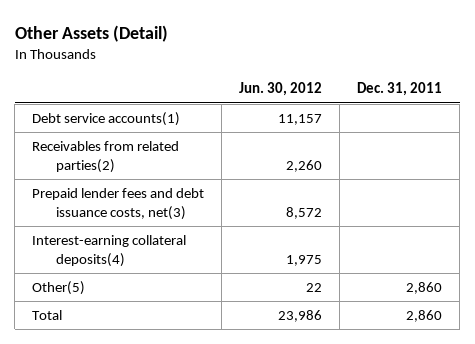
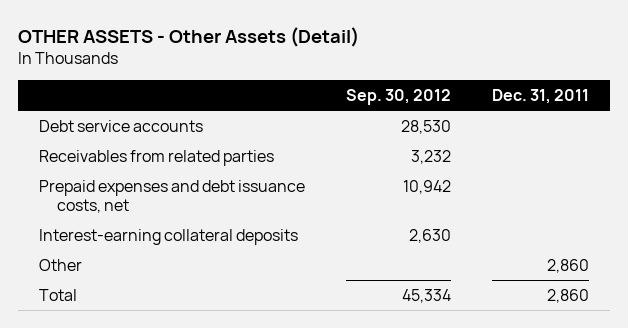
- Other Assets (Detail)
+ OTHER ASSETS - Other Assets (Detail)
- | Jun. 30, 2012 | Dec. 31, 2011
+ | Sep. 30, 2012 | Dec. 31, 2011
- Debt service accounts(1) | 11,157 |
- Receivables from related parties(2) | 2,260 |
- Prepaid lender fees and debt issuance costs, net(3) | 8,572 |
- Interest-earning collateral deposits(4) | 1,975 |
- Other(5) | 22 | 2,860
+ Debt service accounts | 28,530 |
+ Receivables from related parties | 3,232 |
+ Prepaid expenses and debt issuance costs, net | 10,942 |
+ Interest-earning collateral deposits | 2,630 |
+ Other | | 2,860

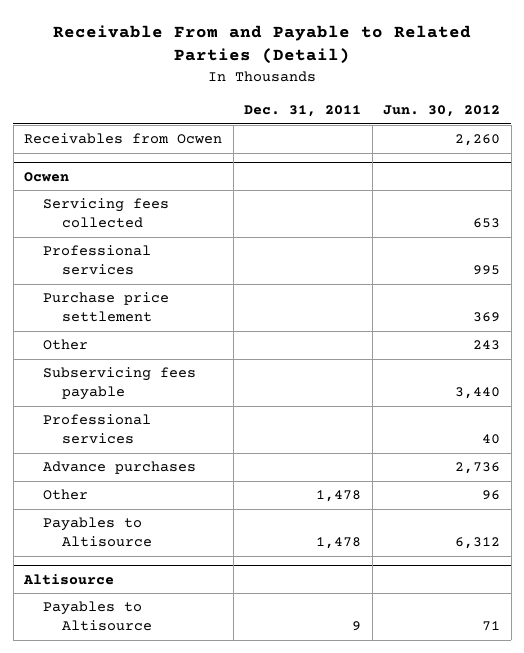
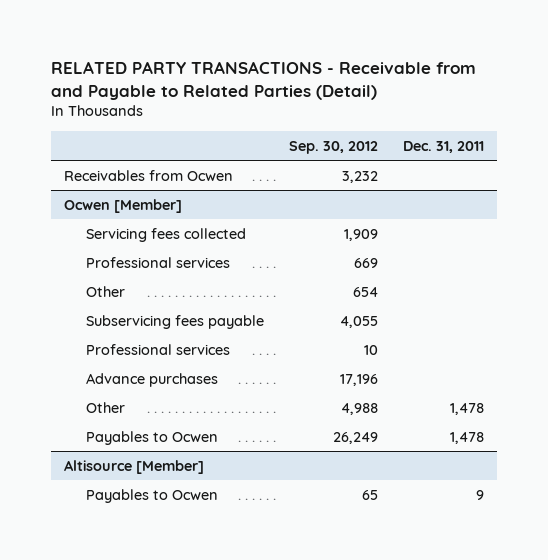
- Receivable From and Payable to Related Parties (Detail)
+ RELATED PARTY TRANSACTIONS - Receivable from and Payable to Related Parties (Detail)
- | Dec. 31, 2011 | Jun. 30, 2012
+ | Sep. 30, 2012 | Dec. 31, 2011
- Ocwen
+ Ocwen [Member]
- Purchase price settlement | | 369
- Payables to Altisource | 1,478 | 6,312
- Altisource
- Payables to Altisource | 9 | 71
+ Payables to Ocwen | 26,249 | 1,478
+ Altisource [Member]
+ Payables to Ocwen | 65 | 9

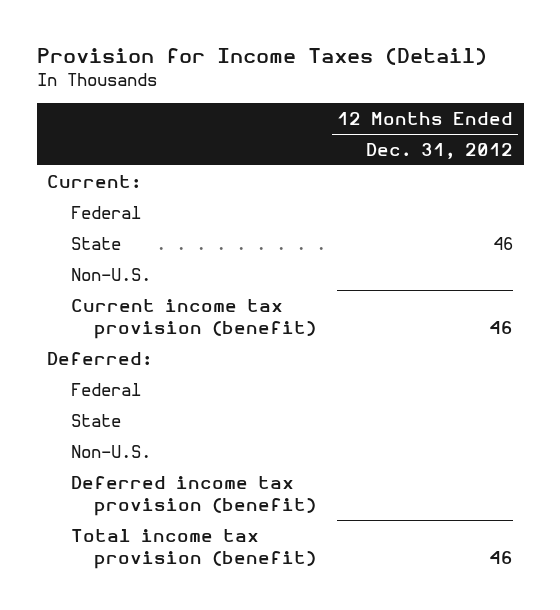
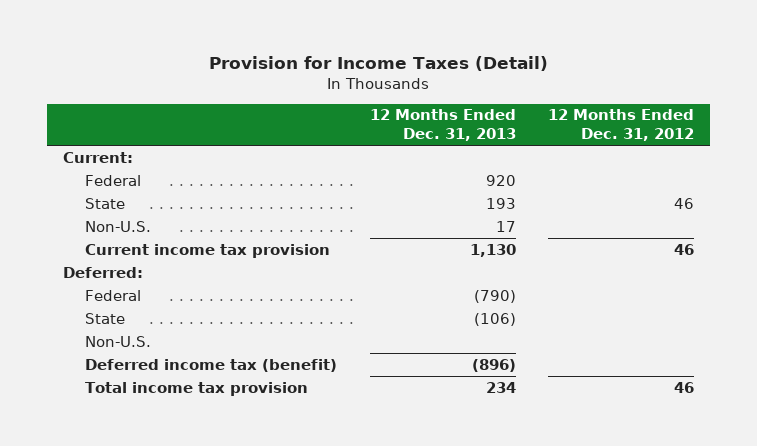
- | 12 Months Ended Dec. 31, 2012
+ | 12 Months Ended Dec. 31, 2013 | 12 Months Ended Dec. 31, 2012
- Current income tax provision (benefit) | 46
+ Current income tax provision | 1,130 | 46
- Deferred income tax provision (benefit)
- Total income tax provision (benefit) | 46
+ Deferred income tax (benefit) | (896) |
+ Total income tax provision | 234 | 46

